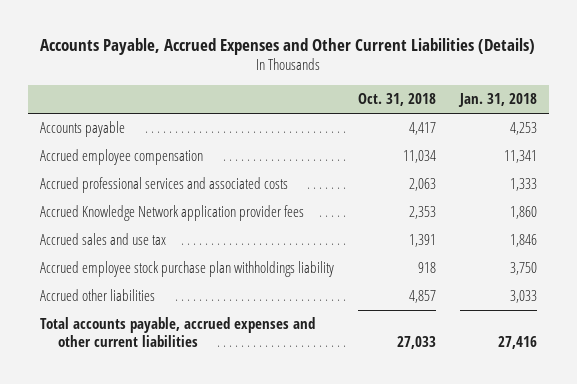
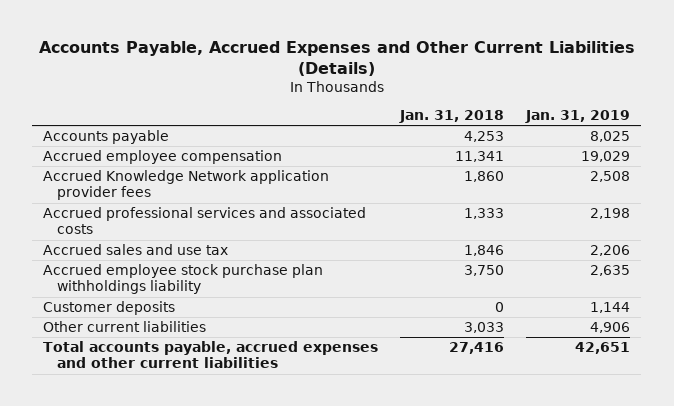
- | Oct. 31, 2018 | Jan. 31, 2018
+ | Jan. 31, 2018 | Jan. 31, 2019
moved down: Accrued professional services and associated costs | 1,333 | 2,198
- Accrued other liabilities | 4,857 | 3,033
+ Customer deposits | 0 | 1,144
+ Other current liabilities | 3,033 | 4,906

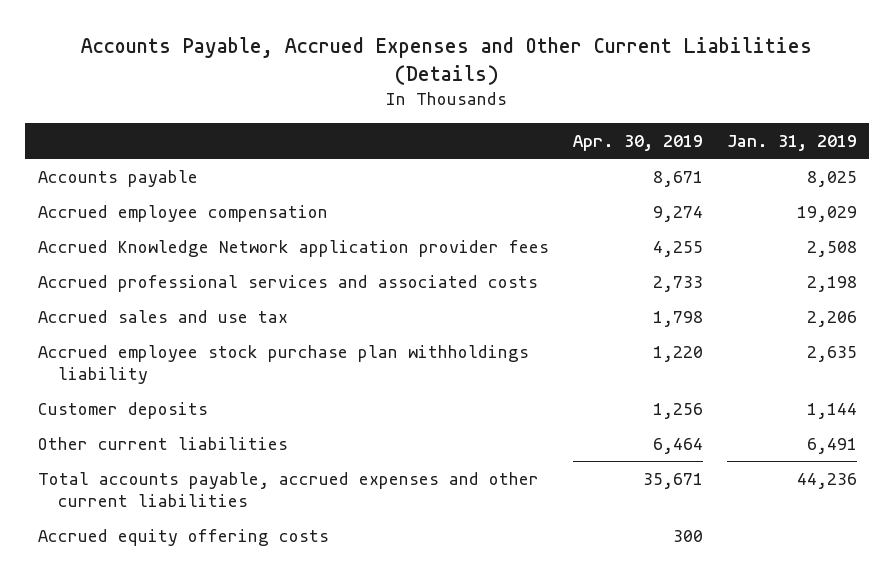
- | Jan. 31, 2018 | Jan. 31, 2019
+ | Apr. 30, 2019 | Jan. 31, 2019
- Other current liabilities | 3,033 | 4,906
- Total accounts payable, accrued expenses and other current liabilities | 27,416 | 42,651
+ Other current liabilities | 6,464 | 6,491
+ Total accounts payable, accrued expenses and other current liabilities | 35,671 | 44,236
+ Accrued equity offering costs | 300 |

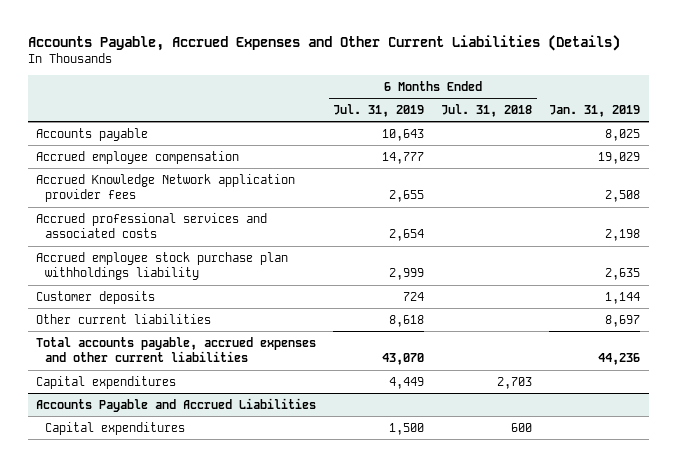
- | Apr. 30, 2019 | Jan. 31, 2019
+ | 6 Months Ended Jul. 31, 2019 | 6 Months Ended Jul. 31, 2018 | Jan. 31, 2019
- Accrued sales and use tax | 1,798 | 2,206
- Other current liabilities | 6,464 | 6,491
+ Other current liabilities | 8,618 | | 8,697
- Accrued equity offering costs | 300 |
+ Capital expenditures | 4,449 | 2,703 |
+ Accounts Payable and Accrued Liabilities
+ Capital expenditures | 1,500 | 600 |

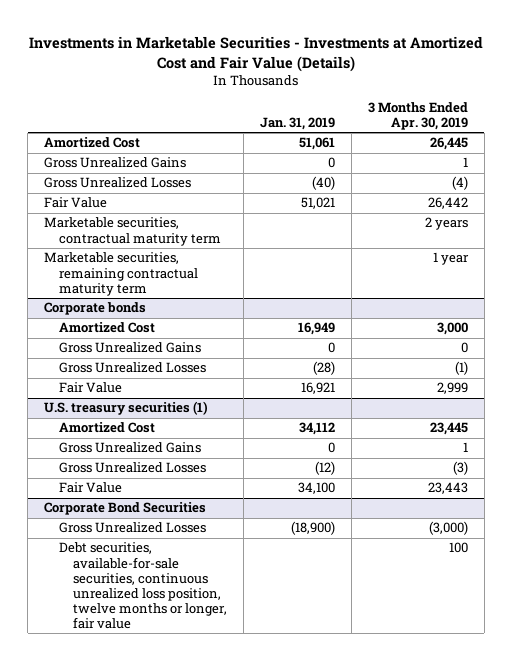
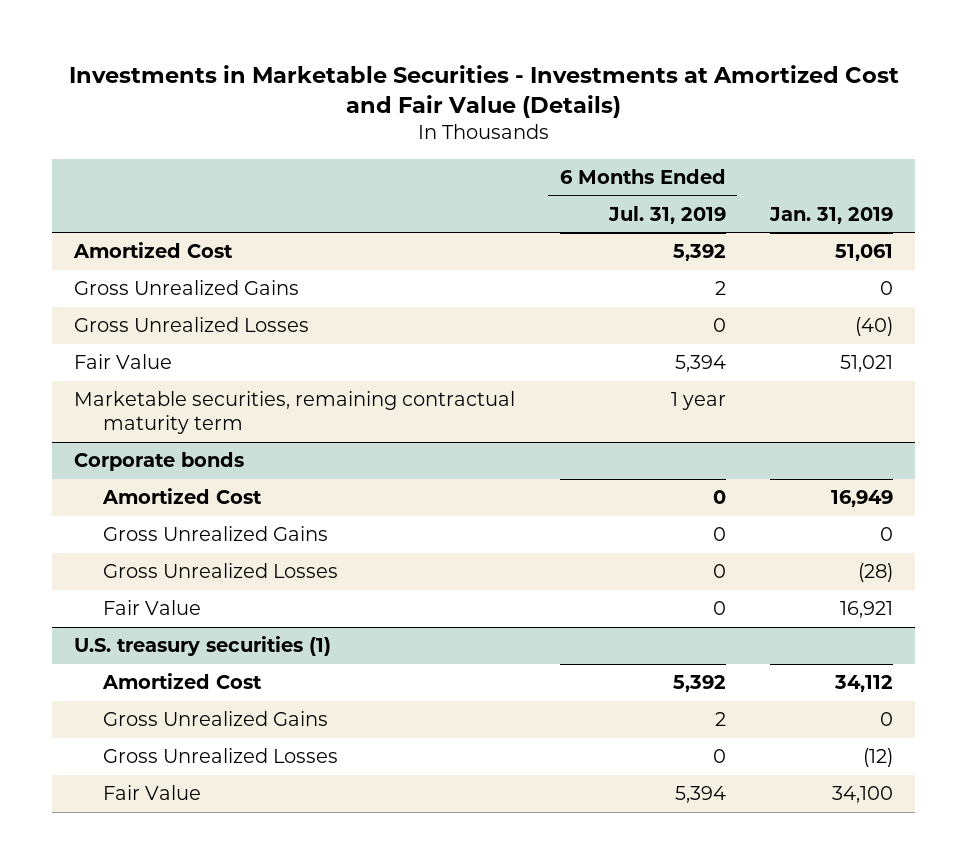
- | Jan. 31, 2019 | 3 Months Ended Apr. 30, 2019
+ | 6 Months Ended Jul. 31, 2019 | Jan. 31, 2019
- Marketable securities, contractual maturity term | | 2 years
- Corporate Bond Securities
- Gross Unrealized Losses | (18,900) | (3,000)
- Debt securities, available-for-sale securities, continuous unrealized loss position, twelve months or longer, fair value | | 100

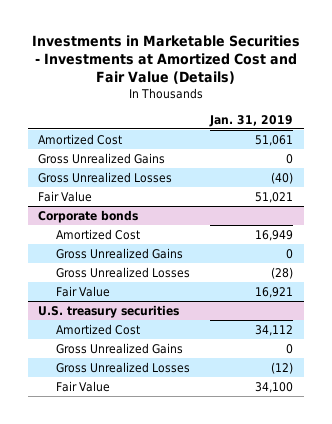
- | 6 Months Ended Jul. 31, 2019 | Jan. 31, 2019
+ | Jan. 31, 2019
- Marketable securities, remaining contractual maturity term | 1 year |
- U.S. treasury securities (1)
+ U.S. treasury securities

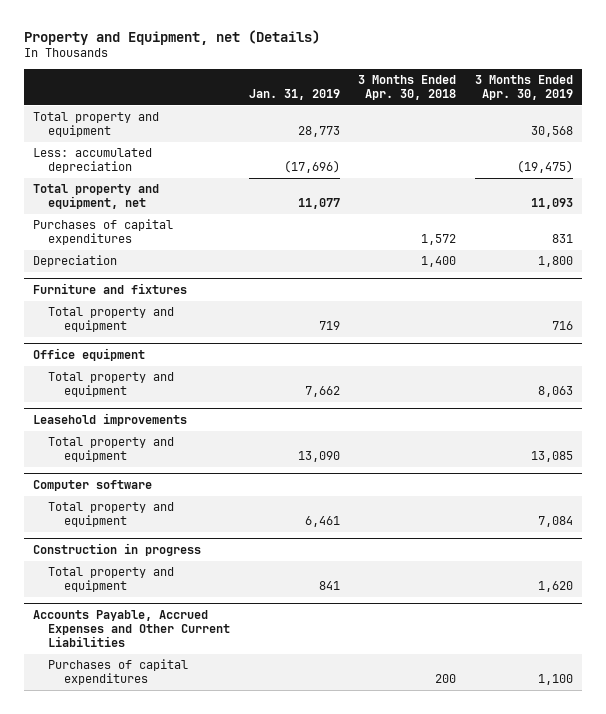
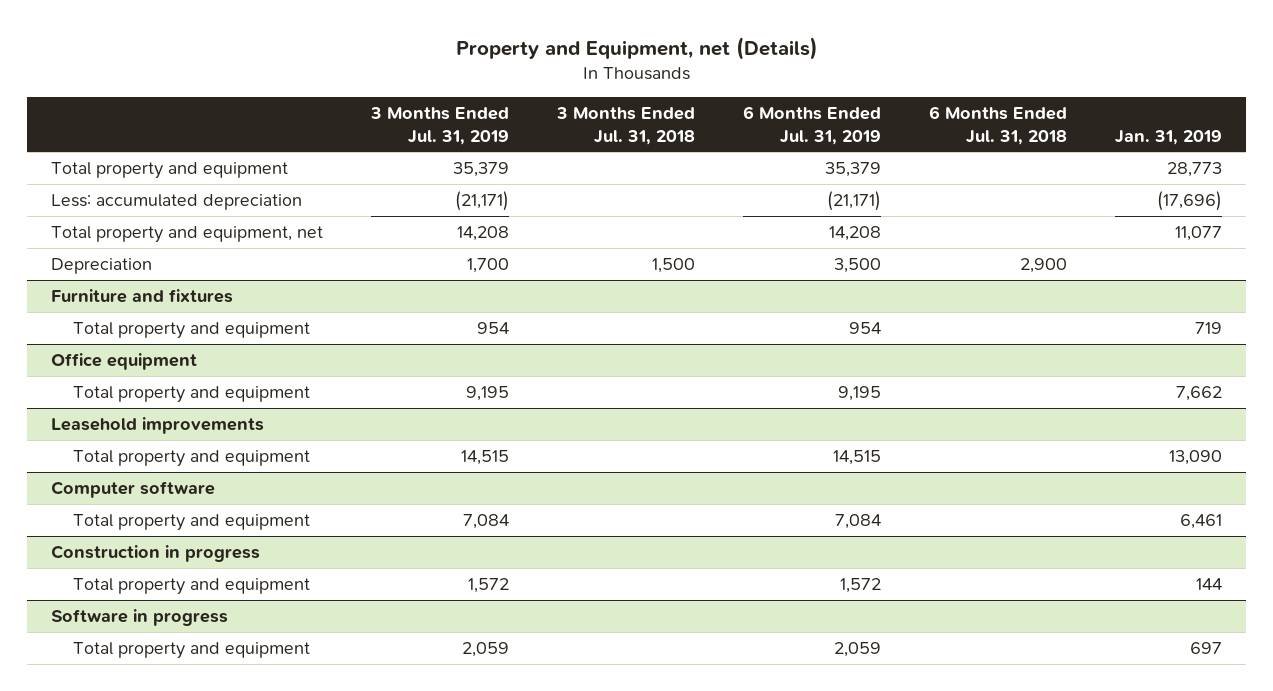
- | Jan. 31, 2019 | 3 Months Ended Apr. 30, 2018 | 3 Months Ended Apr. 30, 2019
+ | 3 Months Ended Jul. 31, 2019 | 3 Months Ended Jul. 31, 2018 | 6 Months Ended Jul. 31, 2019 | 6 Months Ended Jul. 31, 2018 | Jan. 31, 2019
- Purchases of capital expenditures | | 1,572 | 831
@ Construction in progress
- Total property and equipment | 841 | | 1,620
- Accounts Payable, Accrued Expenses and Other Current Liabilities
- Purchases of capital expenditures | | 200 | 1,100
@ Construction in progress
+ Total property and equipment | 1,572 | | 1,572 | | 144
+ Software in progress
+ Total property and equipment | 2,059 | | 2,059 | | 697

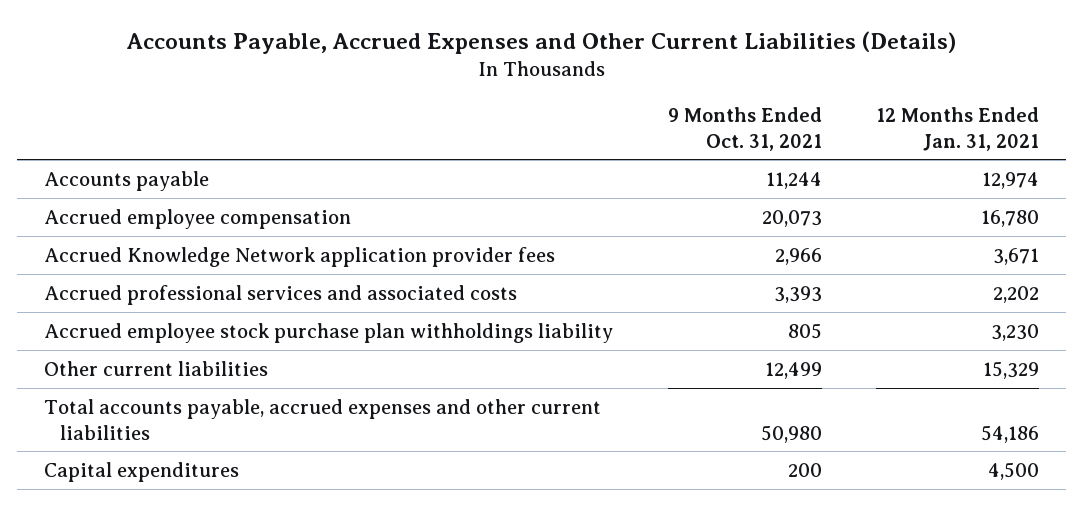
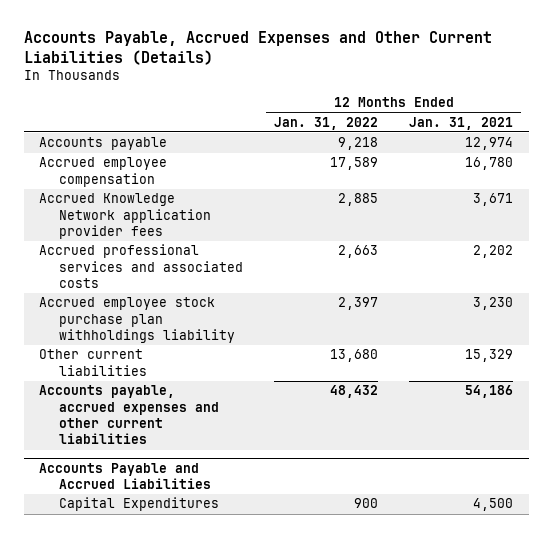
- | 9 Months Ended Oct. 31, 2021 | 12 Months Ended Jan. 31, 2021
+ | 12 Months Ended Jan. 31, 2022 | 12 Months Ended Jan. 31, 2021
- Total accounts payable, accrued expenses and other current liabilities | 50,980 | 54,186
- Capital expenditures | 200 | 4,500
+ Accounts payable, accrued expenses and other current liabilities | 48,432 | 54,186
+ Accounts Payable and Accrued Liabilities
+ Capital Expenditures | 900 | 4,500

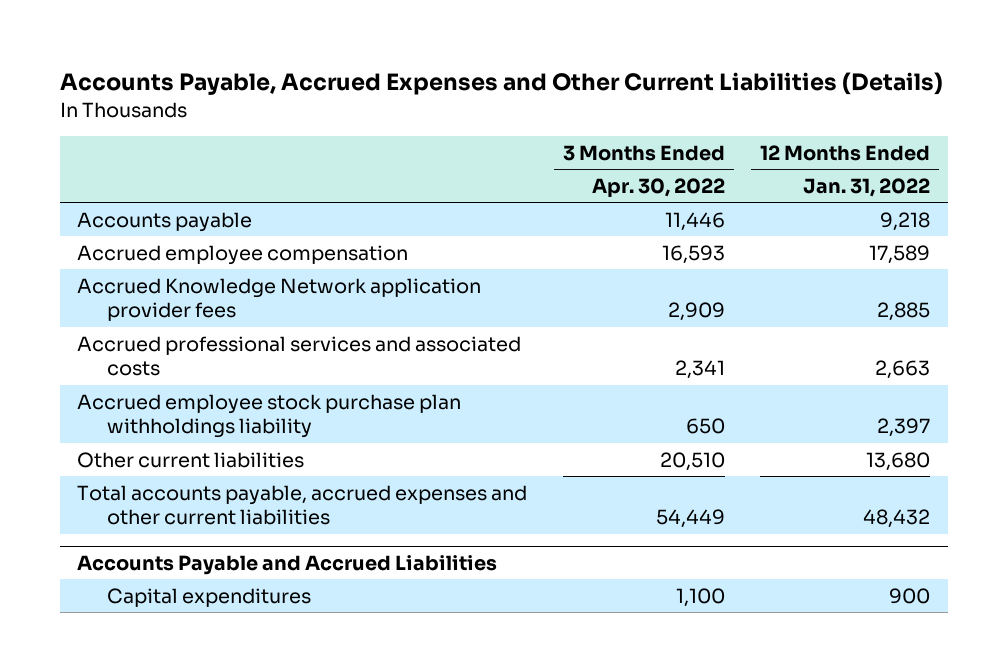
- | 12 Months Ended Jan. 31, 2022 | 12 Months Ended Jan. 31, 2021
+ | 3 Months Ended Apr. 30, 2022 | 12 Months Ended Jan. 31, 2022
- Accounts payable, accrued expenses and other current liabilities | 48,432 | 54,186
+ Total accounts payable, accrued expenses and other current liabilities | 54,449 | 48,432
@ Accounts Payable and Accrued Liabilities
- Capital Expenditures | 900 | 4,500
+ Capital expenditures | 1,100 | 900

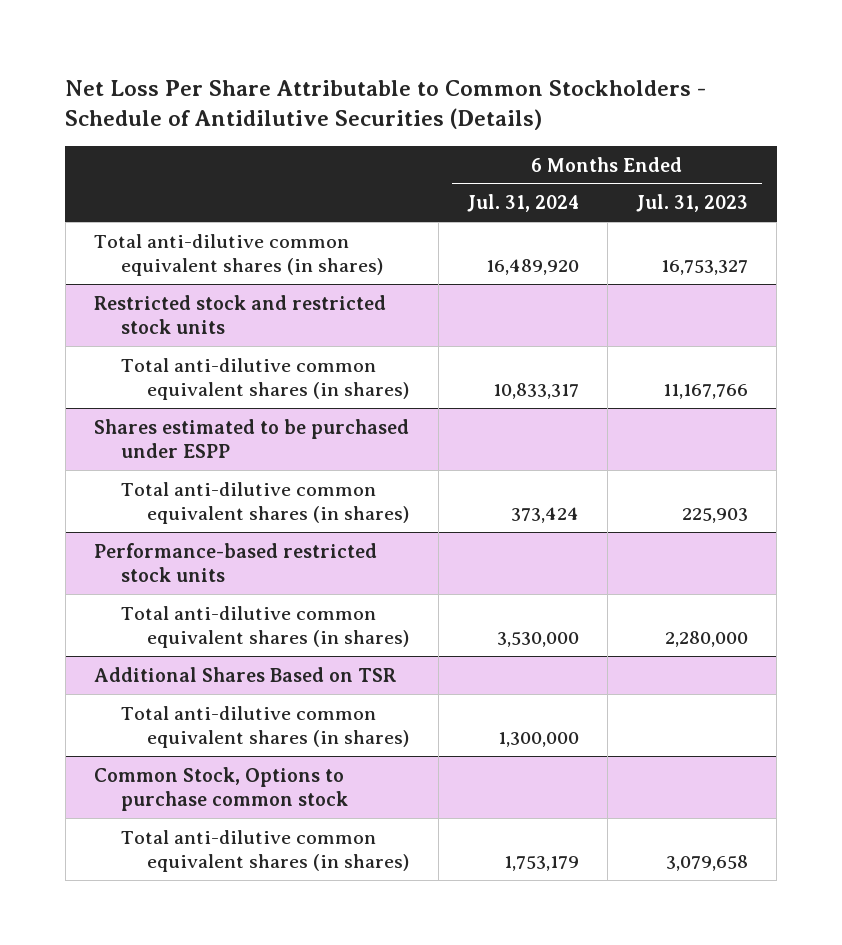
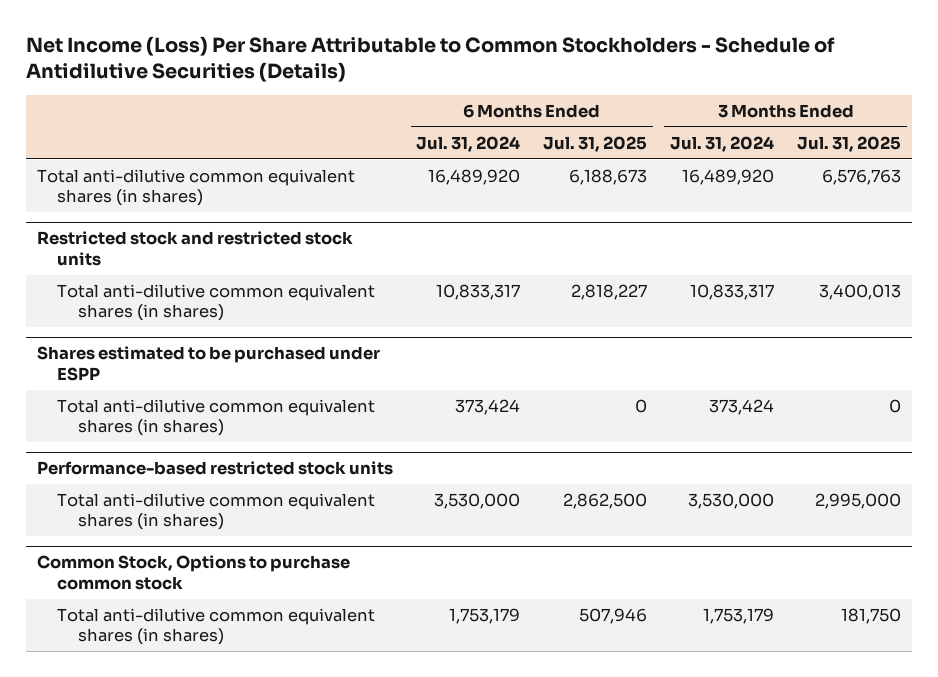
- Net Loss Per Share Attributable to Common Stockholders - Schedule of Antidilutive Securities (Details)
+ Net Income (Loss) Per Share Attributable to Common Stockholders - Schedule of Antidilutive Securities (Details)
- | 6 Months Ended Jul. 31, 2024 | 6 Months Ended Jul. 31, 2023
+ | 6 Months Ended Jul. 31, 2024 | 6 Months Ended Jul. 31, 2025 | 3 Months Ended Jul. 31, 2024 | 3 Months Ended Jul. 31, 2025
- Additional Shares Based on TSR
- Total anti-dilutive common equivalent shares (in shares) | 1,300,000 |

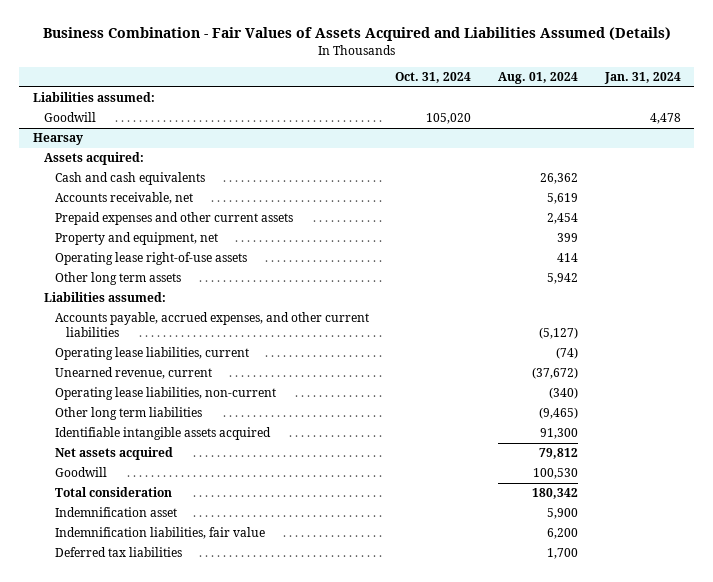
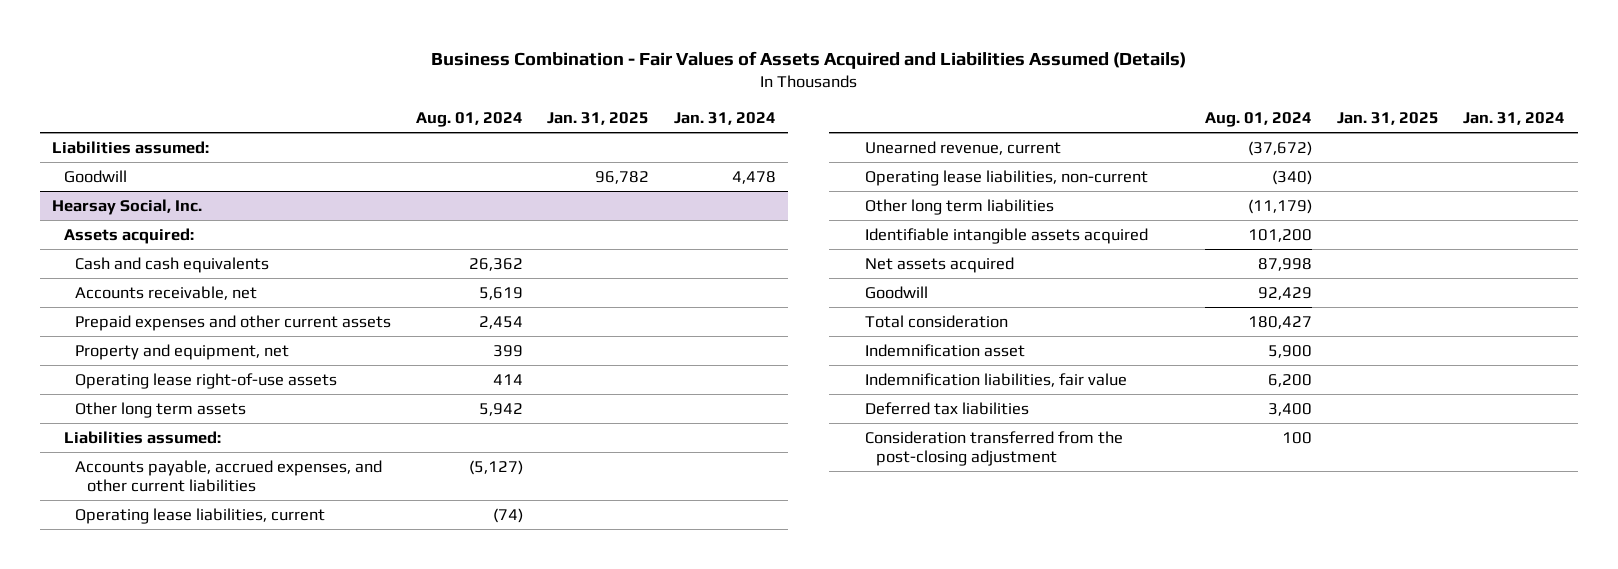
- | Oct. 31, 2024 | Aug. 01, 2024 | Jan. 31, 2024
+ | Aug. 01, 2024 | Jan. 31, 2025 | Jan. 31, 2024
- Hearsay
+ Hearsay Social, Inc.
- Other long term liabilities | | (9,465) |
- Identifiable intangible assets acquired | | 91,300 |
- Net assets acquired | | 79,812 |
- Goodwill | | 100,530 |
- Total consideration | | 180,342 |
+ Other long term liabilities | (11,179) | |
+ Identifiable intangible assets acquired | 101,200 | |
+ Net assets acquired | 87,998 | |
+ Goodwill | 92,429 | |
+ Total consideration | 180,427 | |
- Deferred tax liabilities | | 1,700 |
+ Deferred tax liabilities | 3,400 | |
+ Consideration transferred from the post-closing adjustment | 100 | |

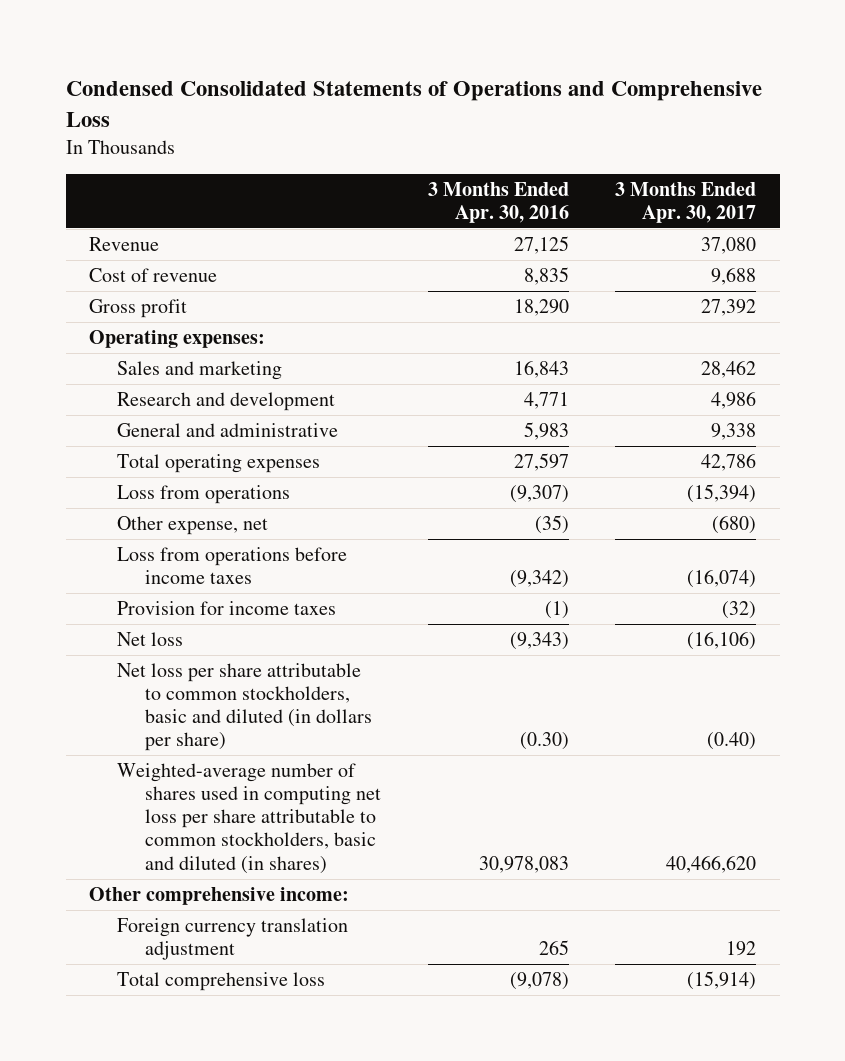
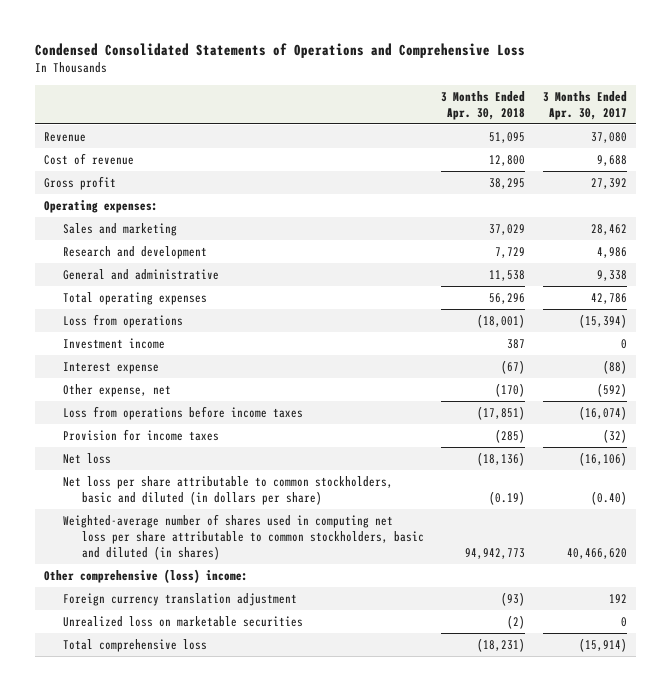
- | 3 Months Ended Apr. 30, 2016 | 3 Months Ended Apr. 30, 2017
+ | 3 Months Ended Apr. 30, 2018 | 3 Months Ended Apr. 30, 2017
- Other expense, net | (35) | (680)
+ Investment income | 387 | 0
+ Interest expense | (67) | (88)
+ Other expense, net | (170) | (592)
- Other comprehensive income:
+ Other comprehensive (loss) income:
+ Unrealized loss on marketable securities | (2) | 0

